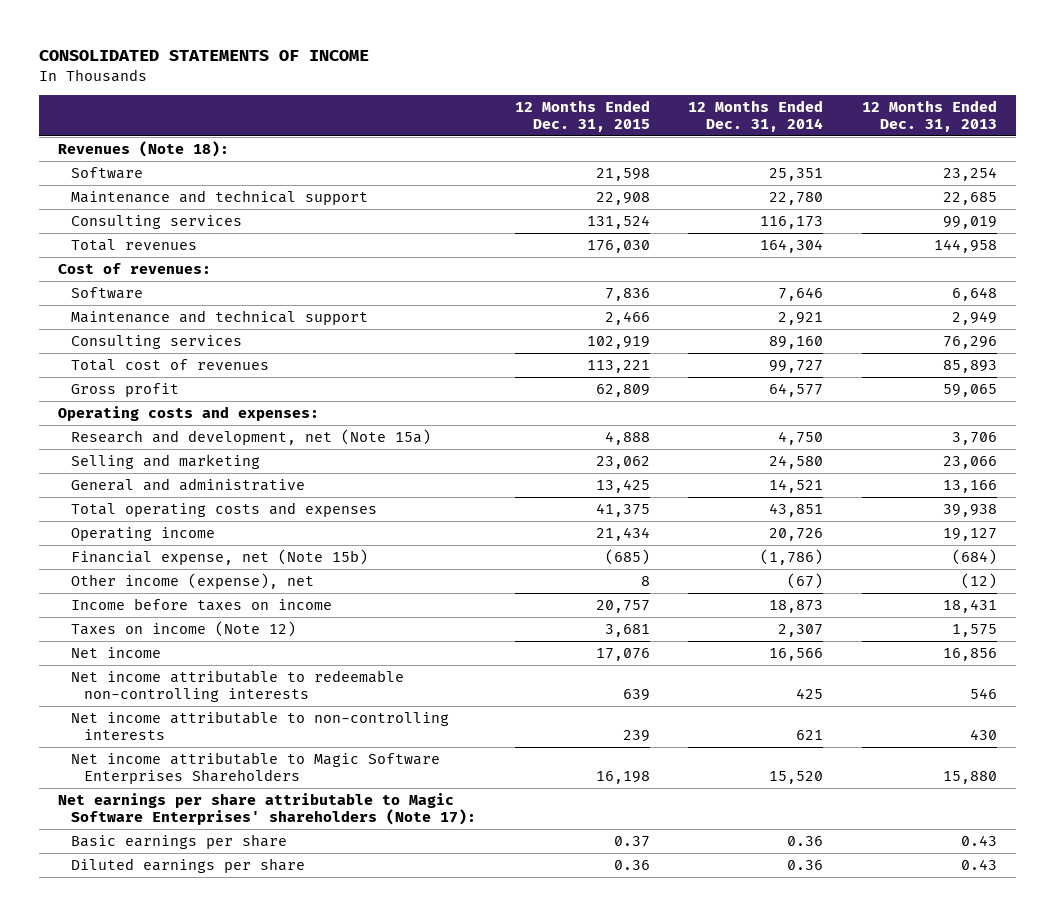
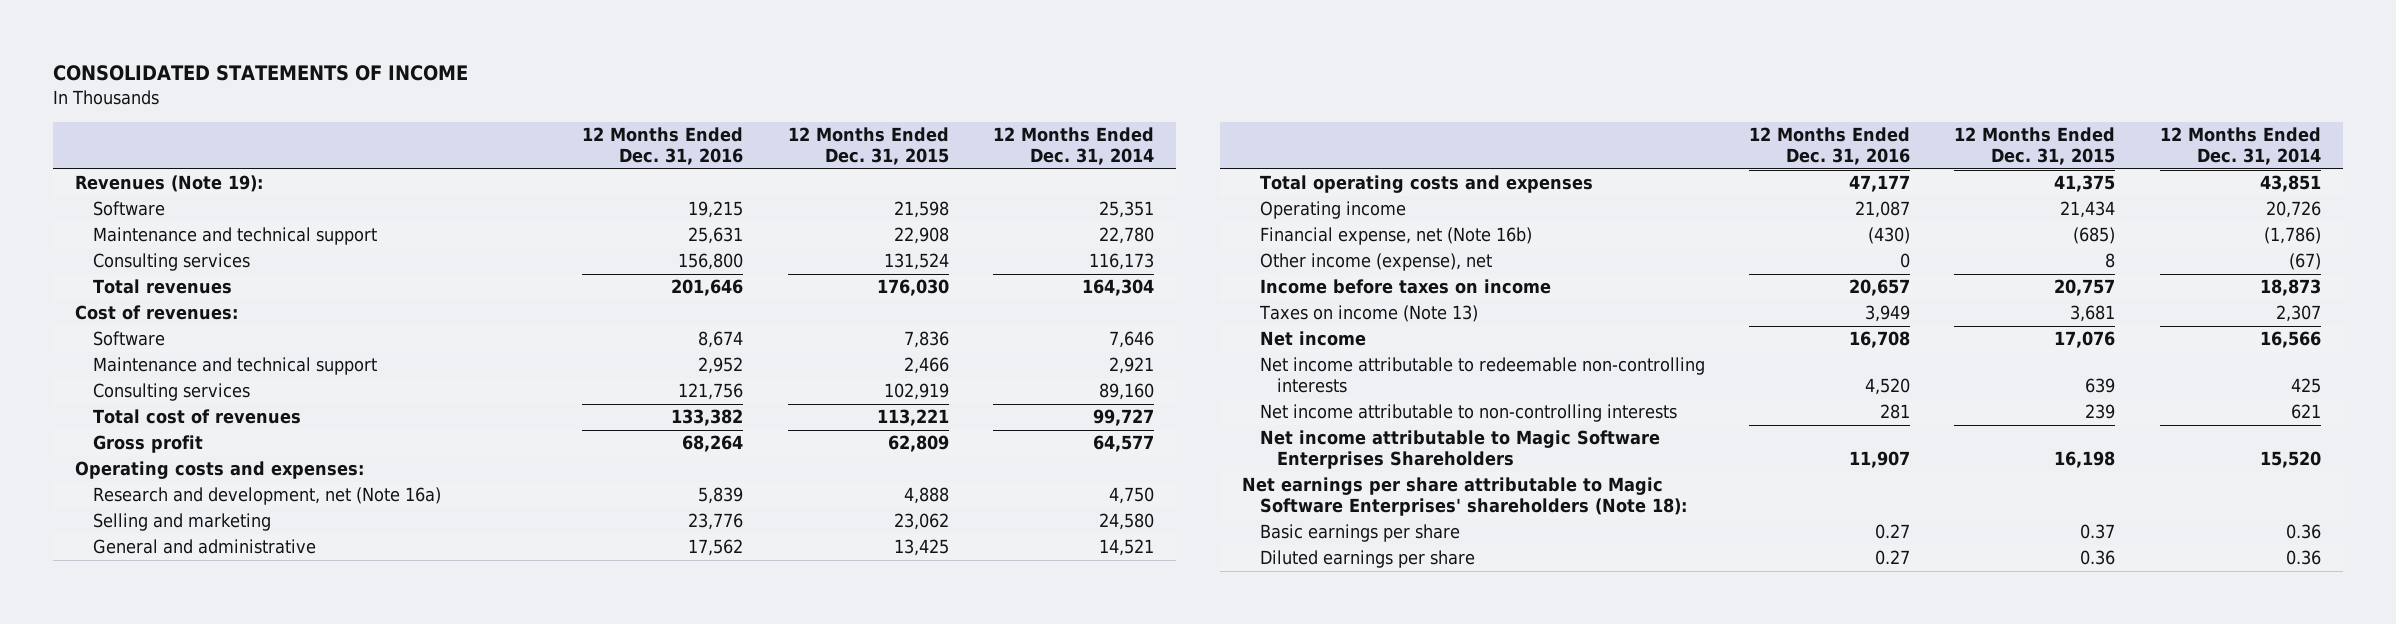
- | 12 Months Ended Dec. 31, 2015 | 12 Months Ended Dec. 31, 2014 | 12 Months Ended Dec. 31, 2013
+ | 12 Months Ended Dec. 31, 2016 | 12 Months Ended Dec. 31, 2015 | 12 Months Ended Dec. 31, 2014
- Revenues (Note 18):
+ Revenues (Note 19):
- Research and development, net (Note 15a) | 4,888 | 4,750 | 3,706
+ Research and development, net (Note 16a) | 5,839 | 4,888 | 4,750
- Financial expense, net (Note 15b) | (685) | (1,786) | (684)
+ Financial expense, net (Note 16b) | (430) | (685) | (1,786)
- Taxes on income (Note 12) | 3,681 | 2,307 | 1,575
+ Taxes on income (Note 13) | 3,949 | 3,681 | 2,307
- Net earnings per share attributable to Magic Software Enterprises' shareholders (Note 17):
+ Net earnings per share attributable to Magic Software Enterprises' shareholders (Note 18):

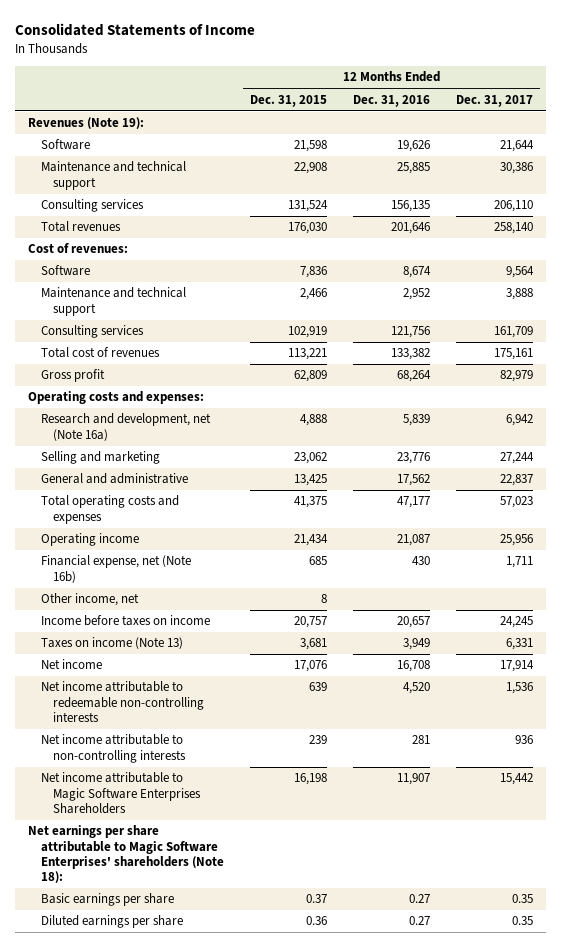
- CONSOLIDATED STATEMENTS OF INCOME
+ Consolidated Statements of Income
- | 12 Months Ended Dec. 31, 2016 | 12 Months Ended Dec. 31, 2015 | 12 Months Ended Dec. 31, 2014
+ | 12 Months Ended Dec. 31, 2015 | 12 Months Ended Dec. 31, 2016 | 12 Months Ended Dec. 31, 2017
- Software | 19,215 | 21,598 | 25,351
- Maintenance and technical support | 25,631 | 22,908 | 22,780
- Consulting services | 156,800 | 131,524 | 116,173
+ Software | 21,598 | 19,626 | 21,644
+ Maintenance and technical support | 22,908 | 25,885 | 30,386
+ Consulting services | 131,524 | 156,135 | 206,110
- Financial expense, net (Note 16b) | (430) | (685) | (1,786)
- Other income (expense), net | 0 | 8 | (67)
+ Financial expense, net (Note 16b) | 685 | 430 | 1,711
+ Other income, net | 8 | |

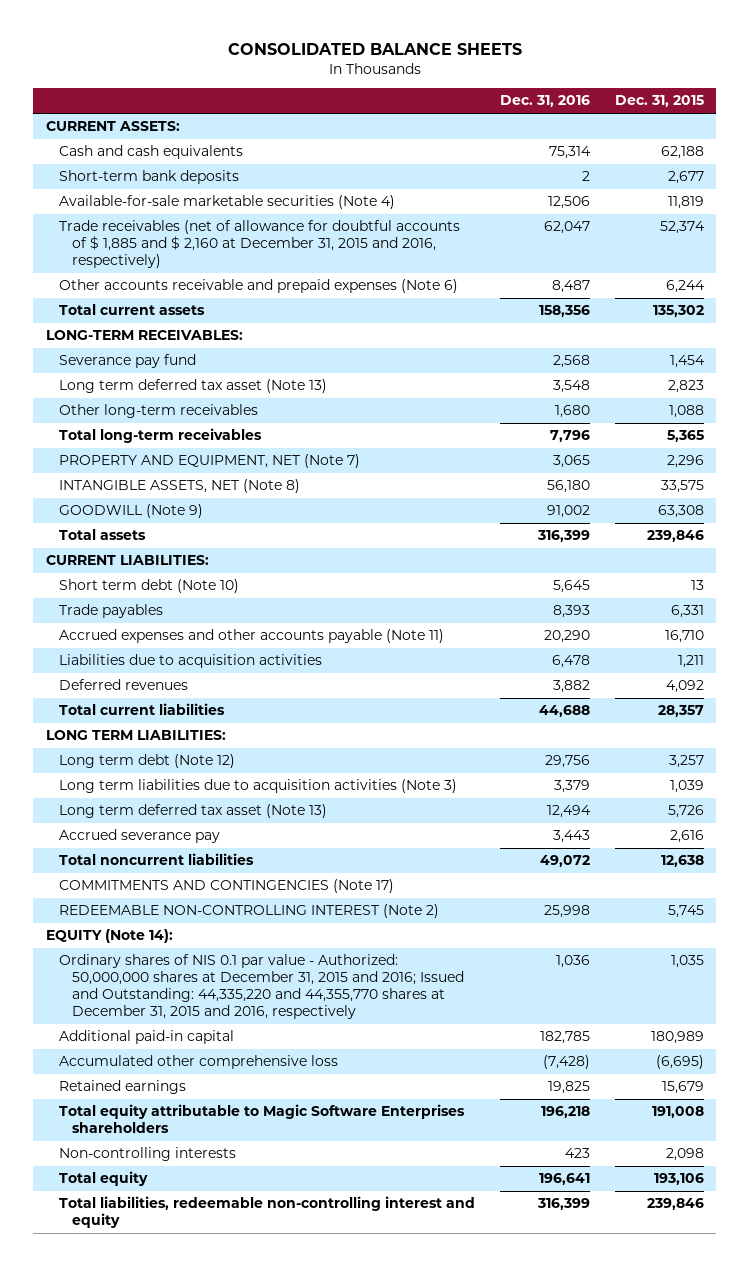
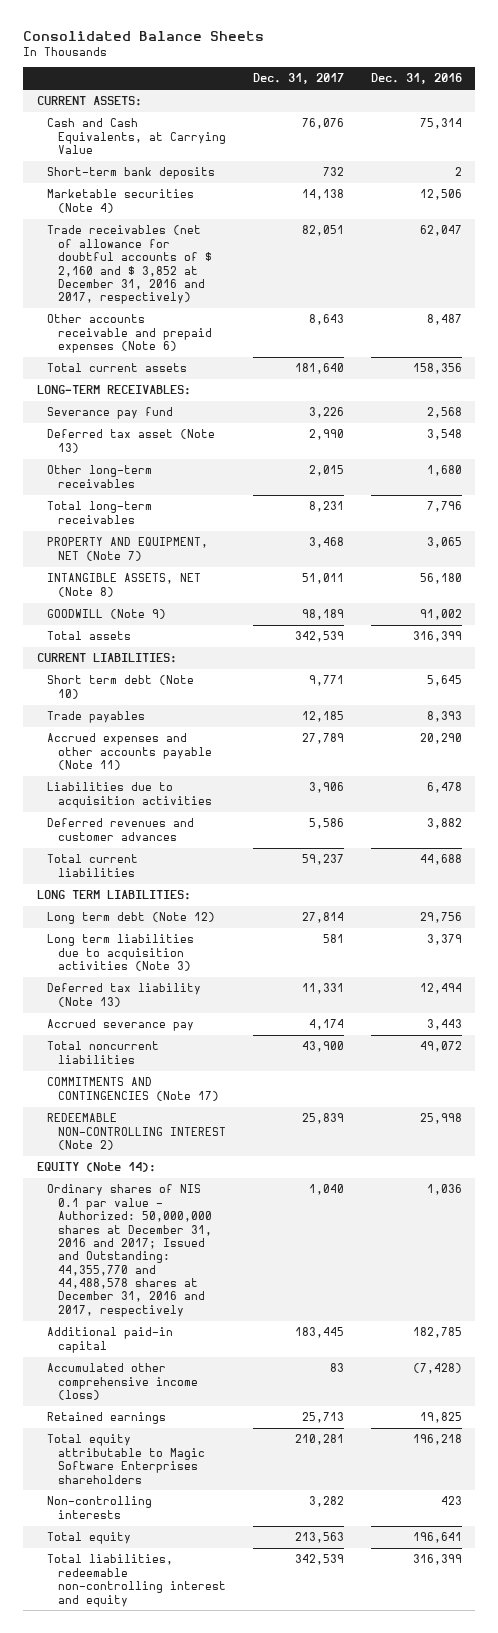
- CONSOLIDATED BALANCE SHEETS
+ Consolidated Balance Sheets
- | Dec. 31, 2016 | Dec. 31, 2015
+ | Dec. 31, 2017 | Dec. 31, 2016
- Cash and cash equivalents | 75,314 | 62,188
+ Cash and Cash Equivalents, at Carrying Value | 76,076 | 75,314
- Available-for-sale marketable securities (Note 4) | 12,506 | 11,819
- Trade receivables (net of allowance for doubtful accounts of $ 1,885 and $ 2,160 at December 31, 2015 and 2016, respectively) | 62,047 | 52,374
+ Marketable securities (Note 4) | 14,138 | 12,506
+ Trade receivables (net of allowance for doubtful accounts of $ 2,160 and $ 3,852 at December 31, 2016 and 2017, respectively) | 82,051 | 62,047
- Long term deferred tax asset (Note 13) | 3,548 | 2,823
+ Deferred tax asset (Note 13) | 2,990 | 3,548
- Deferred revenues | 3,882 | 4,092
+ Deferred revenues and customer advances | 5,586 | 3,882
- Long term deferred tax asset (Note 13) | 12,494 | 5,726
+ Deferred tax liability (Note 13) | 11,331 | 12,494
- Ordinary shares of NIS 0.1 par value - Authorized: 50,000,000 shares at December 31, 2015 and 2016; Issued and Outstanding: 44,335,220 and 44,355,770 shares at December 31, 2015 and 2016, respectively | 1,036 | 1,035
+ Ordinary shares of NIS 0.1 par value - Authorized: 50,000,000 shares at December 31, 2016 and 2017; Issued and Outstanding: 44,355,770 and 44,488,578 shares at December 31, 2016 and 2017, respectively | 1,040 | 1,036
- Accumulated other comprehensive loss | (7,428) | (6,695)
+ Accumulated other comprehensive income (loss) | 83 | (7,428)

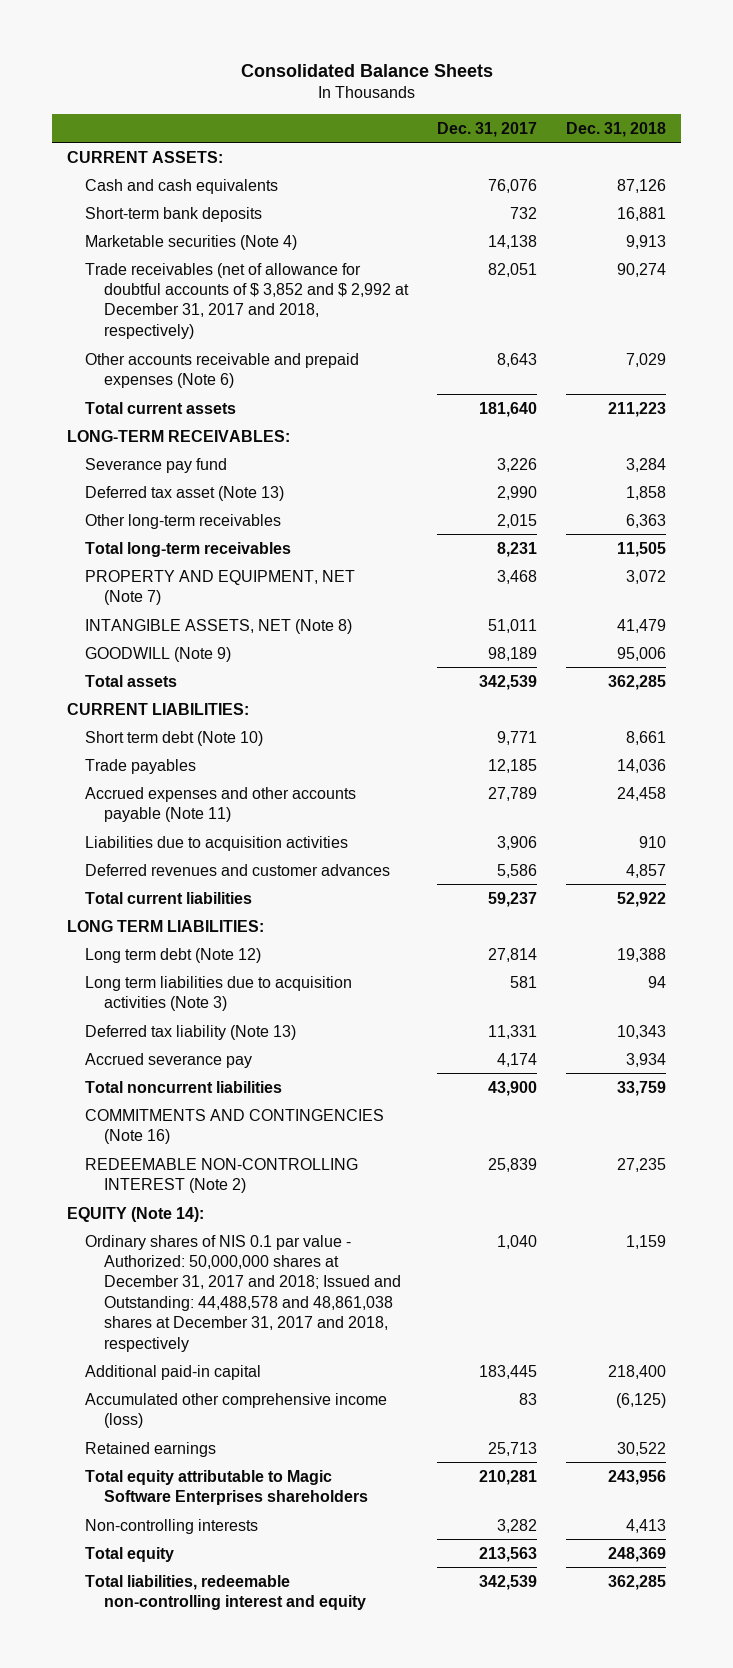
- | Dec. 31, 2017 | Dec. 31, 2016
+ | Dec. 31, 2017 | Dec. 31, 2018
- Cash and Cash Equivalents, at Carrying Value | 76,076 | 75,314
+ Cash and cash equivalents | 76,076 | 87,126
- Trade receivables (net of allowance for doubtful accounts of $ 2,160 and $ 3,852 at December 31, 2016 and 2017, respectively) | 82,051 | 62,047
+ Trade receivables (net of allowance for doubtful accounts of $ 3,852 and $ 2,992 at December 31, 2017 and 2018, respectively) | 82,051 | 90,274
- COMMITMENTS AND CONTINGENCIES (Note 17)
+ COMMITMENTS AND CONTINGENCIES (Note 16)
- Ordinary shares of NIS 0.1 par value - Authorized: 50,000,000 shares at December 31, 2016 and 2017; Issued and Outstanding: 44,355,770 and 44,488,578 shares at December 31, 2016 and 2017, respectively | 1,040 | 1,036
+ Ordinary shares of NIS 0.1 par value - Authorized: 50,000,000 shares at December 31, 2017 and 2018; Issued and Outstanding: 44,488,578 and 48,861,038 shares at December 31, 2017 and 2018, respectively | 1,040 | 1,159

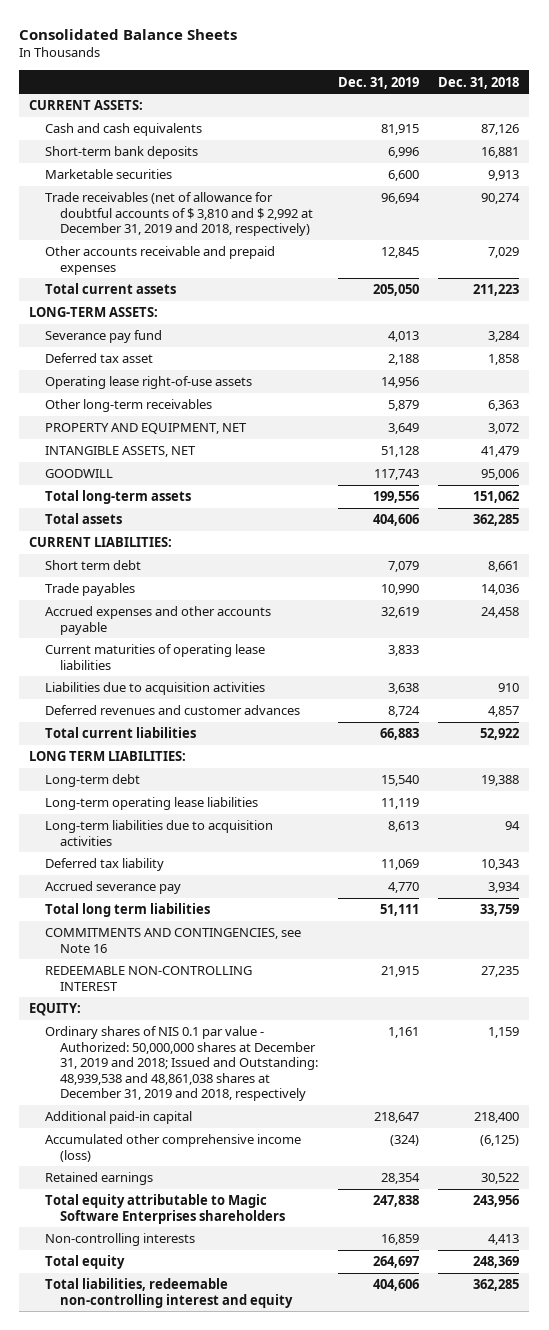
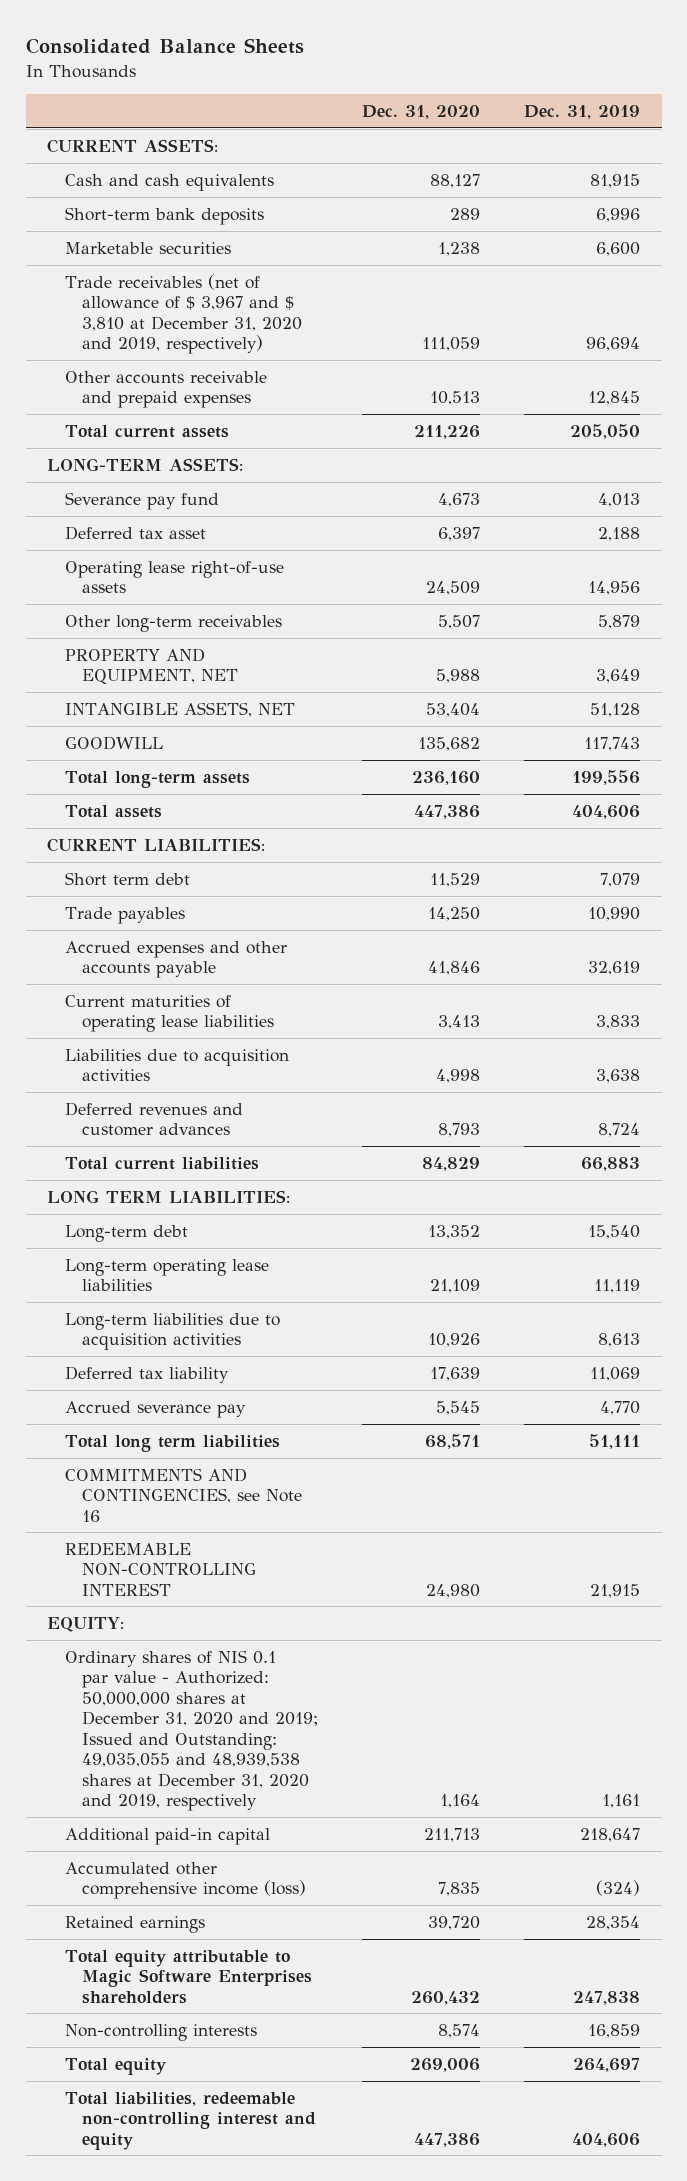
- | Dec. 31, 2019 | Dec. 31, 2018
+ | Dec. 31, 2020 | Dec. 31, 2019
- Trade receivables (net of allowance for doubtful accounts of $ 3,810 and $ 2,992 at December 31, 2019 and 2018, respectively) | 96,694 | 90,274
+ Trade receivables (net of allowance of $ 3,967 and $ 3,810 at December 31, 2020 and 2019, respectively) | 111,059 | 96,694
- Ordinary shares of NIS 0.1 par value - Authorized: 50,000,000 shares at December 31, 2019 and 2018; Issued and Outstanding: 48,939,538 and 48,861,038 shares at December 31, 2019 and 2018, respectively | 1,161 | 1,159
+ Ordinary shares of NIS 0.1 par value - Authorized: 50,000,000 shares at December 31, 2020 and 2019; Issued and Outstanding: 49,035,055 and 48,939,538 shares at December 31, 2020 and 2019, respectively | 1,164 | 1,161

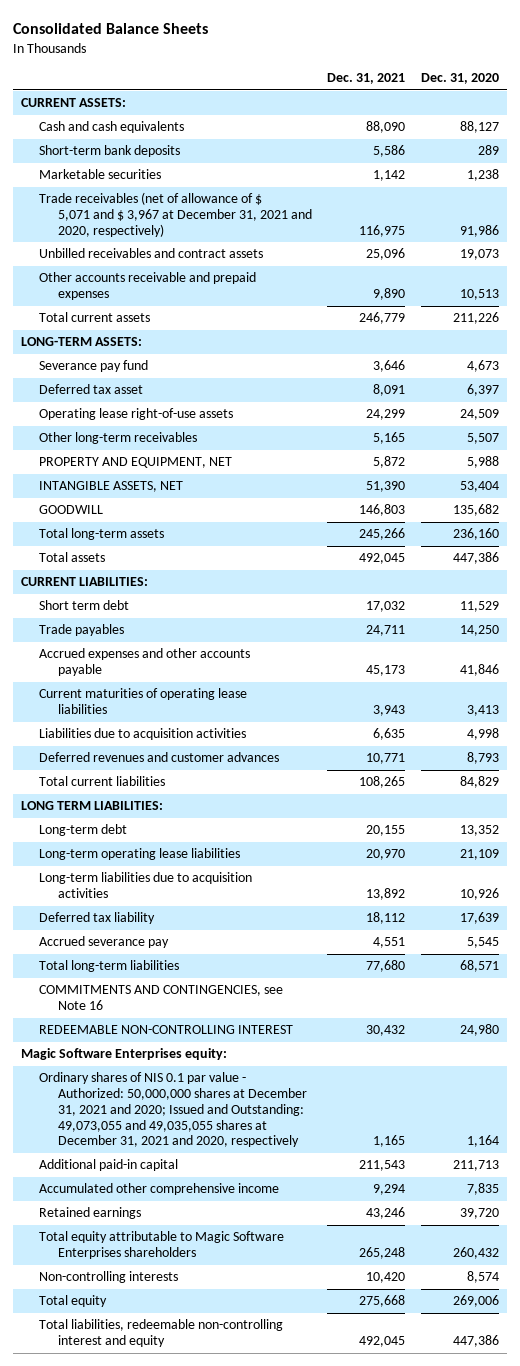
- | Dec. 31, 2020 | Dec. 31, 2019
+ | Dec. 31, 2021 | Dec. 31, 2020
- Trade receivables (net of allowance of $ 3,967 and $ 3,810 at December 31, 2020 and 2019, respectively) | 111,059 | 96,694
+ Trade receivables (net of allowance of $ 5,071 and $ 3,967 at December 31, 2021 and 2020, respectively) | 116,975 | 91,986
+ Unbilled receivables and contract assets | 25,096 | 19,073
- Total long term liabilities | 68,571 | 51,111
+ Total long-term liabilities | 77,680 | 68,571
- EQUITY:
- Ordinary shares of NIS 0.1 par value - Authorized: 50,000,000 shares at December 31, 2020 and 2019; Issued and Outstanding: 49,035,055 and 48,939,538 shares at December 31, 2020 and 2019, respectively | 1,164 | 1,161
+ Magic Software Enterprises equity:
+ Ordinary shares of NIS 0.1 par value - Authorized: 50,000,000 shares at December 31, 2021 and 2020; Issued and Outstanding: 49,073,055 and 49,035,055 shares at December 31, 2021 and 2020, respectively | 1,165 | 1,164
- Accumulated other comprehensive income (loss) | 7,835 | (324)
+ Accumulated other comprehensive income | 9,294 | 7,835

